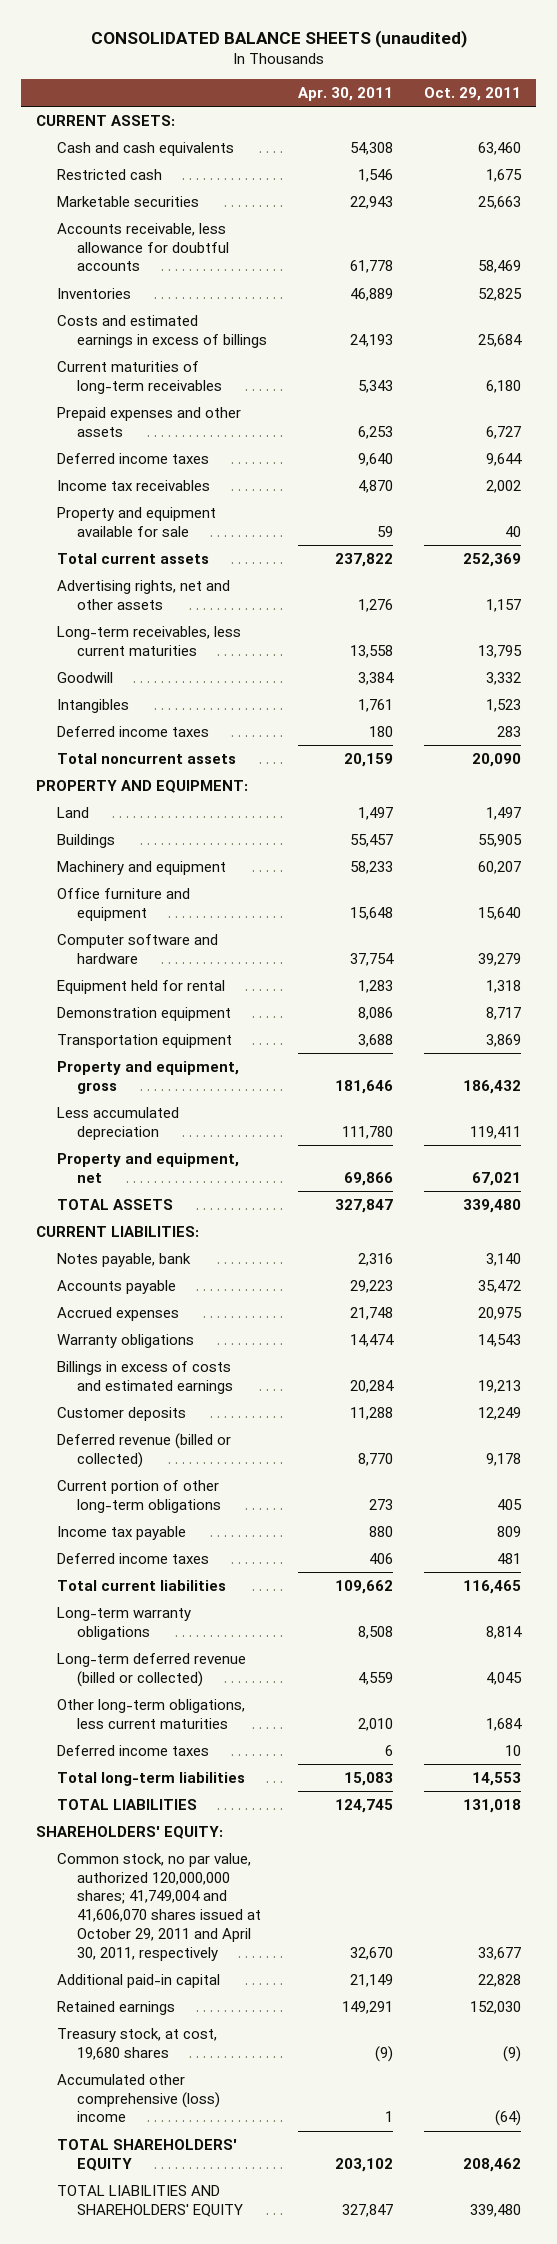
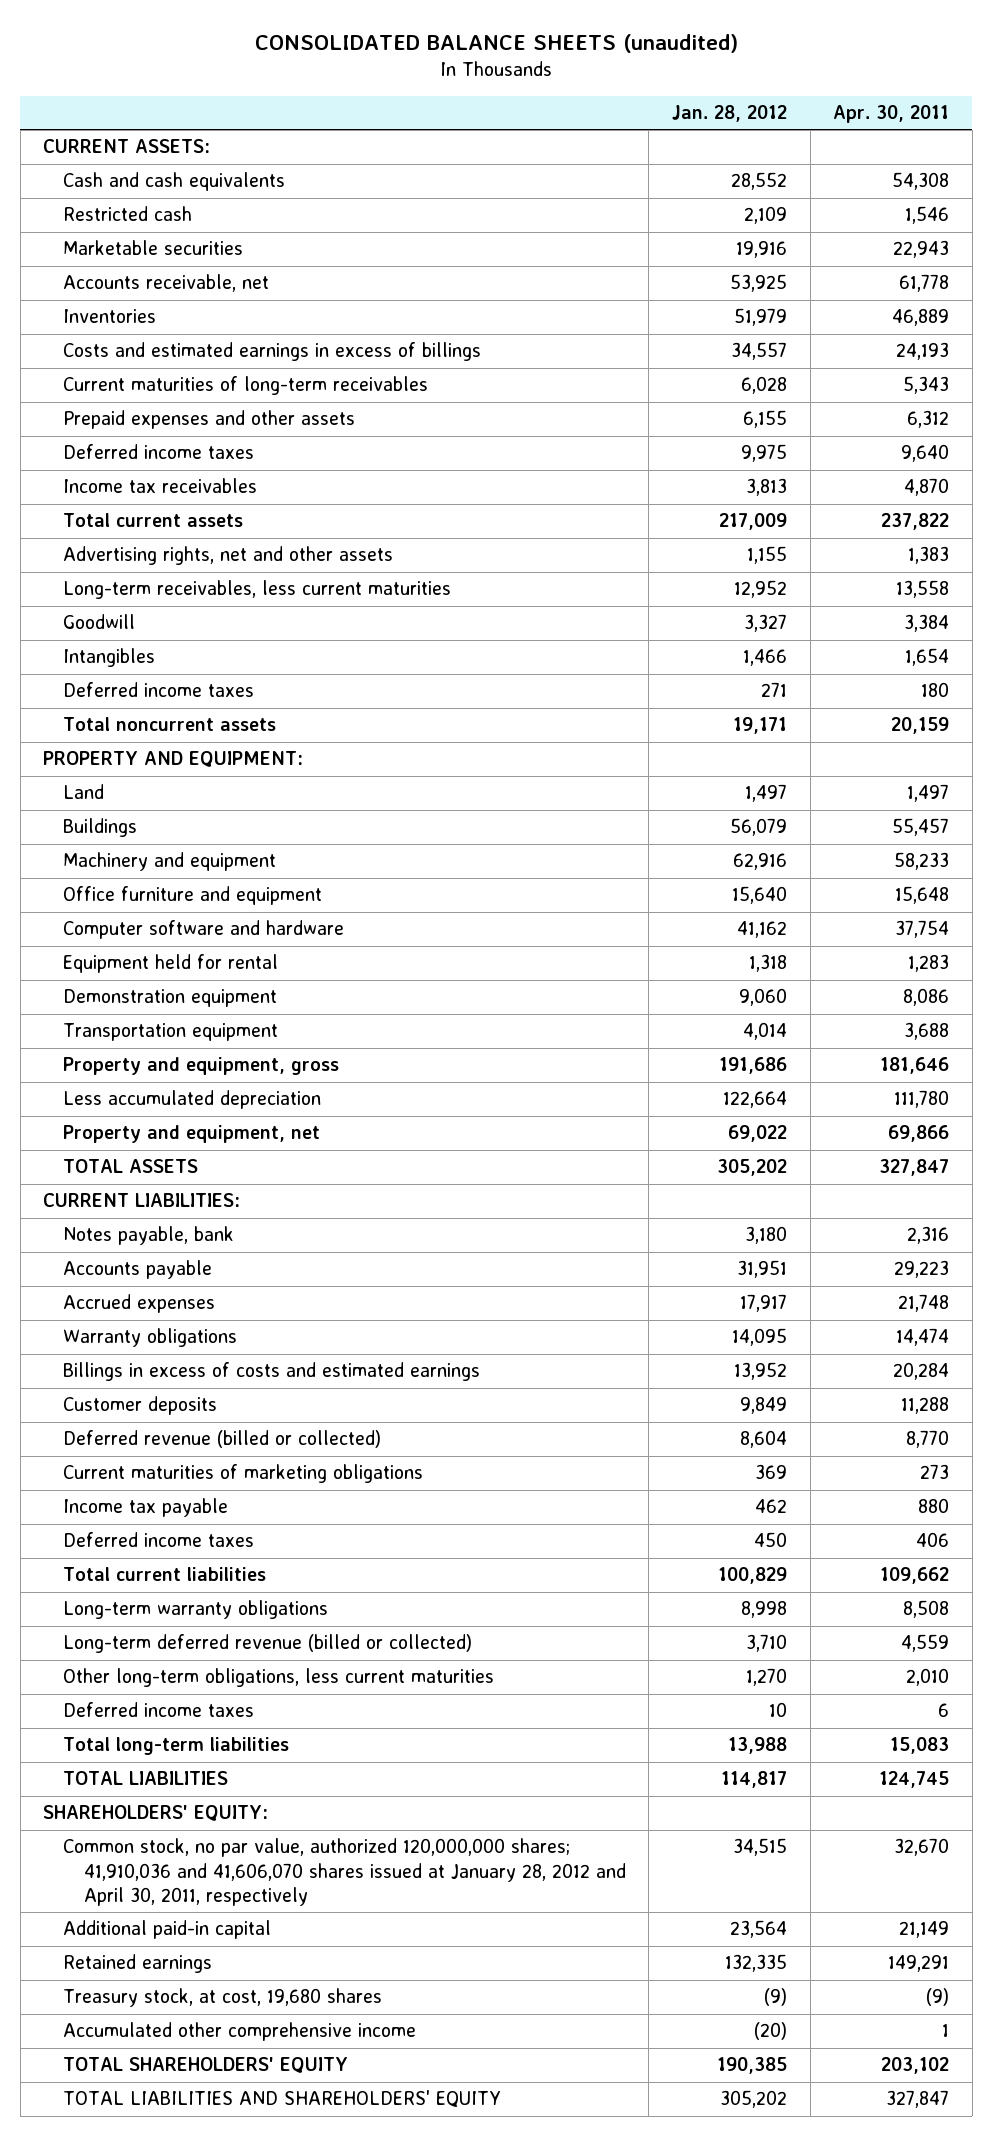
- | Apr. 30, 2011 | Oct. 29, 2011
+ | Jan. 28, 2012 | Apr. 30, 2011
- Accounts receivable, less allowance for doubtful accounts | 61,778 | 58,469
+ Accounts receivable, net | 53,925 | 61,778
- Prepaid expenses and other assets | 6,253 | 6,727
+ Prepaid expenses and other assets | 6,155 | 6,312
- Property and equipment available for sale | 59 | 40
- Advertising rights, net and other assets | 1,276 | 1,157
+ Advertising rights, net and other assets | 1,155 | 1,383
- Intangibles | 1,761 | 1,523
+ Intangibles | 1,466 | 1,654
- Current portion of other long-term obligations | 273 | 405
+ Current maturities of marketing obligations | 369 | 273
- Common stock, no par value, authorized 120,000,000 shares; 41,749,004 and 41,606,070 shares issued at October 29, 2011 and April 30, 2011, respectively | 32,670 | 33,677
+ Common stock, no par value, authorized 120,000,000 shares; 41,910,036 and 41,606,070 shares issued at January 28, 2012 and April 30, 2011, respectively | 34,515 | 32,670
- Accumulated other comprehensive (loss) income | 1 | (64)
+ Accumulated other comprehensive income | (20) | 1

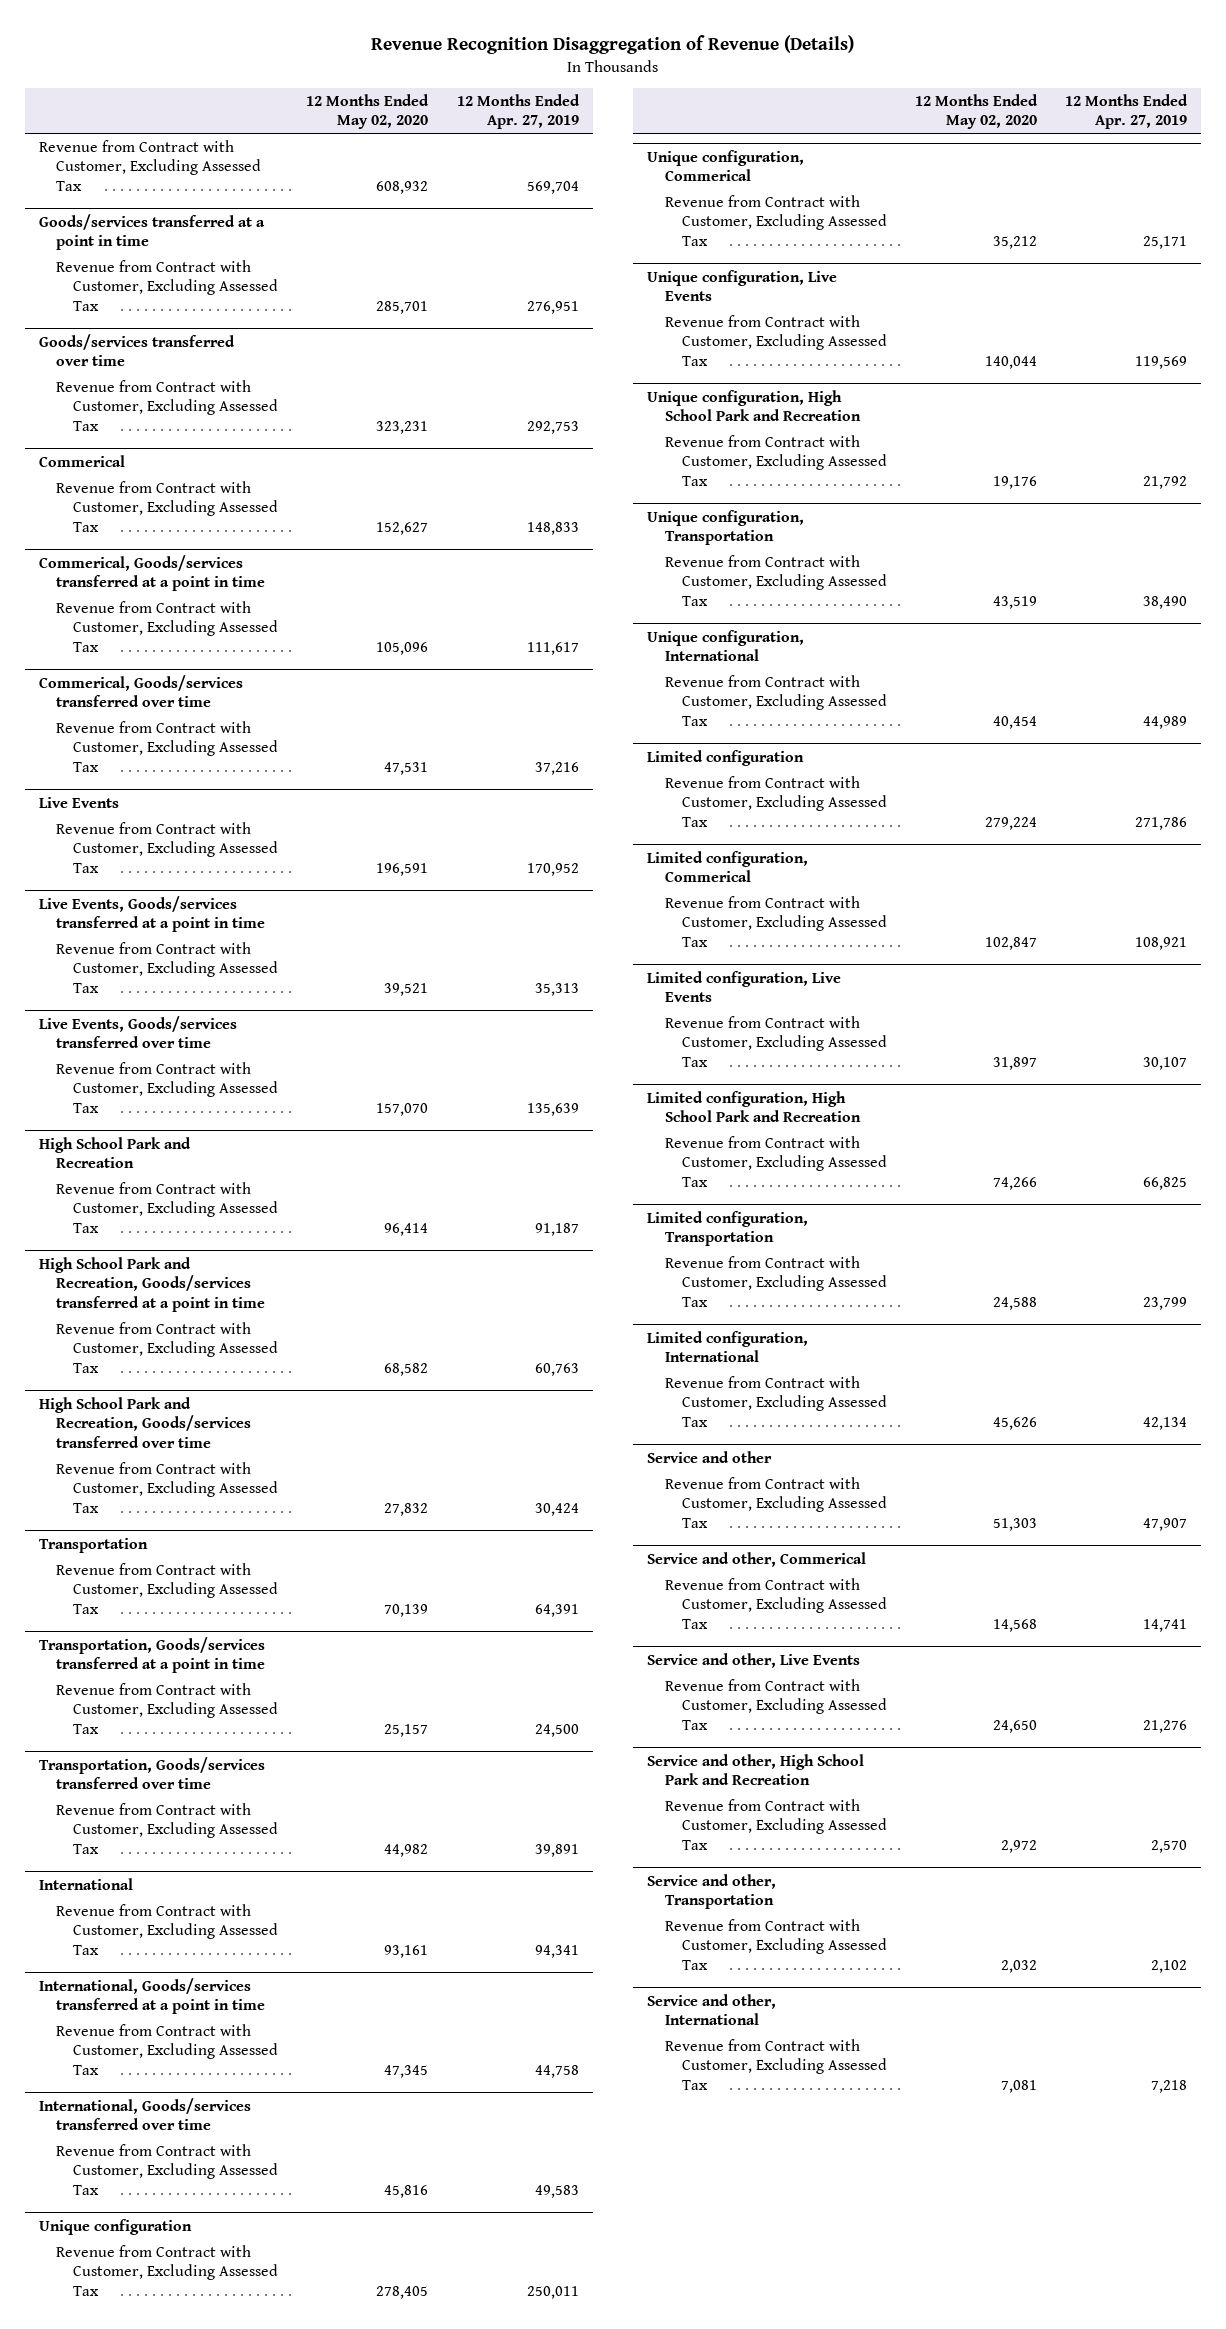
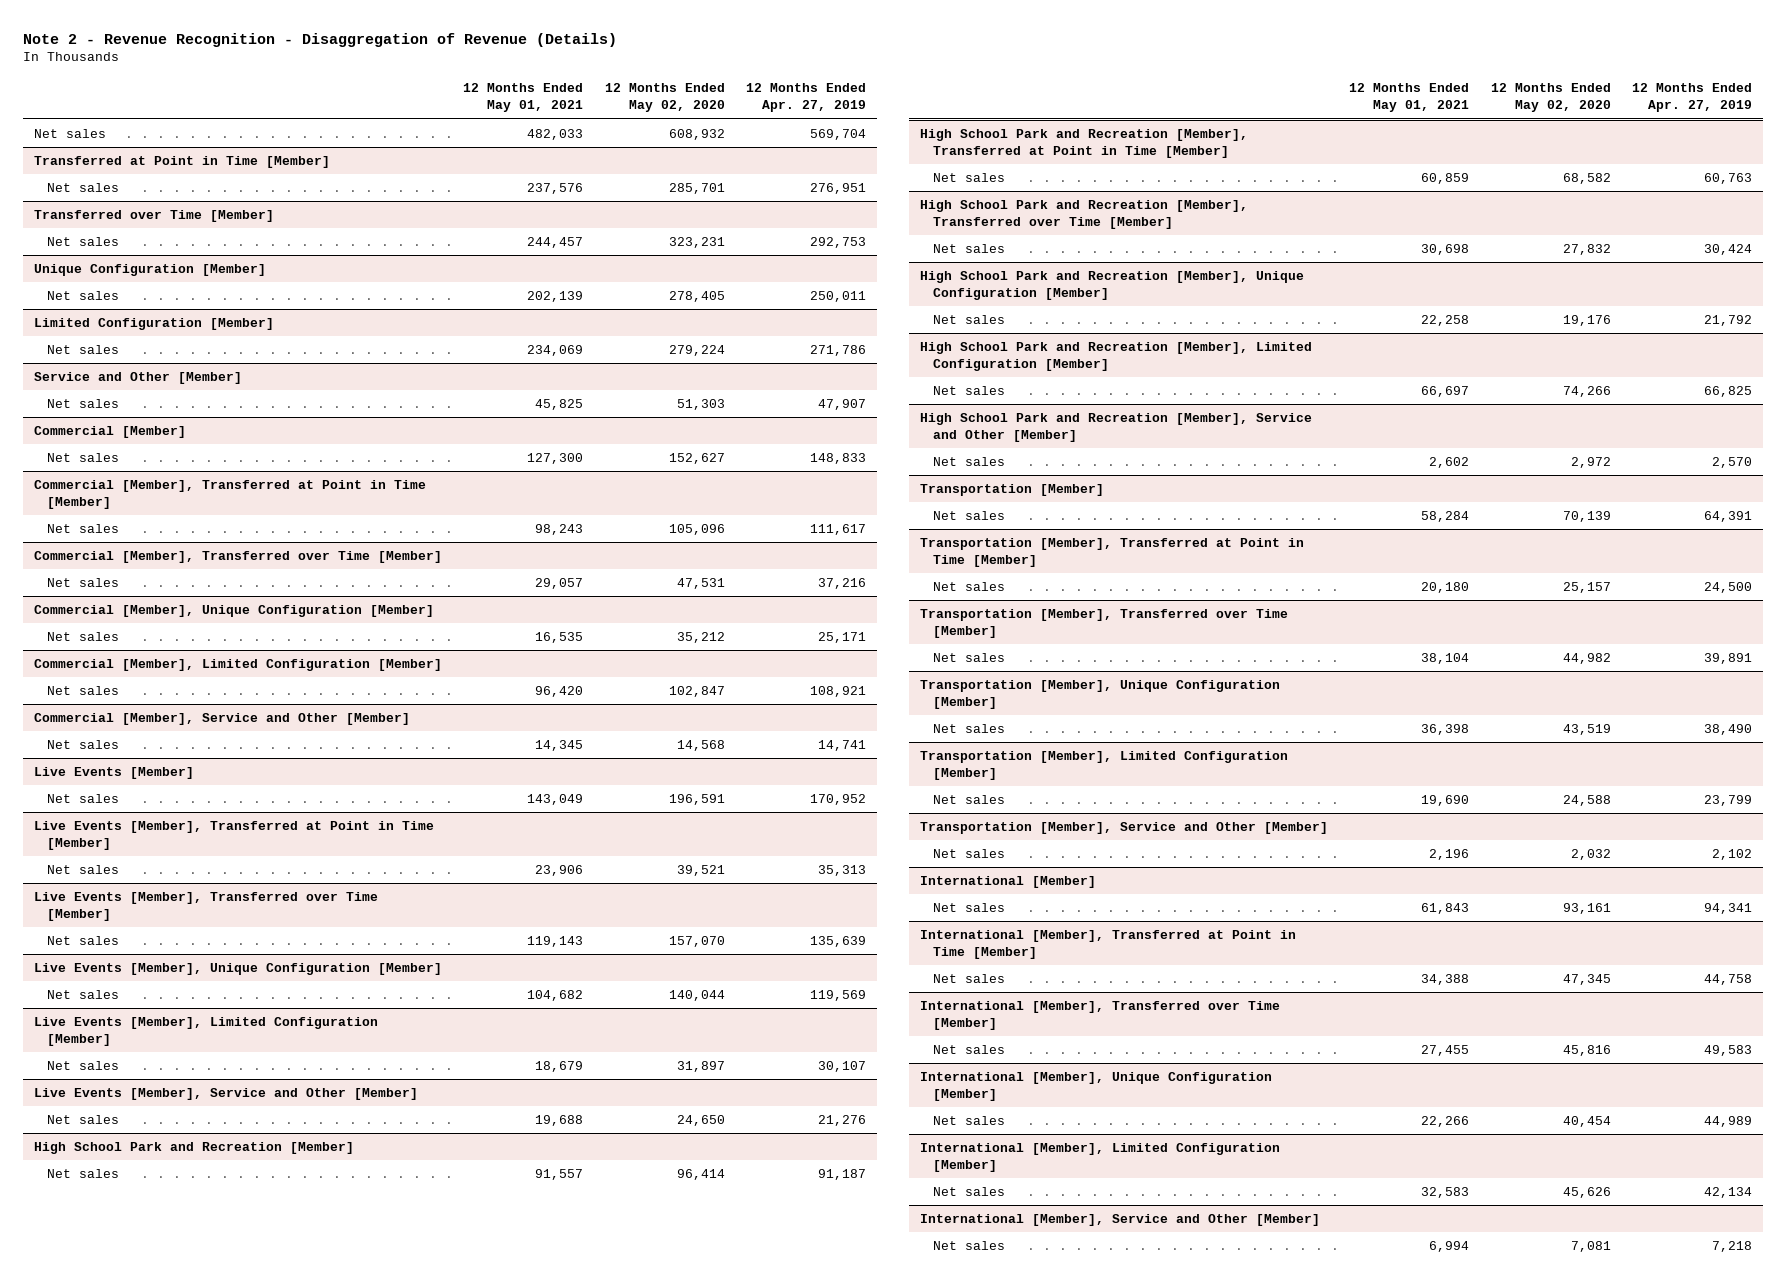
- Revenue Recognition Disaggregation of Revenue (Details)
+ Note 2 - Revenue Recognition - Disaggregation of Revenue (Details)
- | 12 Months Ended May 02, 2020 | 12 Months Ended Apr. 27, 2019
+ | 12 Months Ended May 01, 2021 | 12 Months Ended May 02, 2020 | 12 Months Ended Apr. 27, 2019
- Revenue from Contract with Customer, Excluding Assessed Tax | 608,932 | 569,704
- Goods/services transferred at a point in time
- Revenue from Contract with Customer, Excluding Assessed Tax | 285,701 | 276,951
- Goods/services transferred over time
- Revenue from Contract with Customer, Excluding Assessed Tax | 323,231 | 292,753
- Commerical
- Revenue from Contract with Customer, Excluding Assessed Tax | 152,627 | 148,833
- Commerical, Goods/services transferred at a point in time
- Revenue from Contract with Customer, Excluding Assessed Tax | 105,096 | 111,617
- Commerical, Goods/services transferred over time
- Revenue from Contract with Customer, Excluding Assessed Tax | 47,531 | 37,216
- Live Events
- Revenue from Contract with Customer, Excluding Assessed Tax | 196,591 | 170,952
- Live Events, Goods/services transferred at a point in time
- Revenue from Contract with Customer, Excluding Assessed Tax | 39,521 | 35,313
- Live Events, Goods/services transferred over time
- Revenue from Contract with Customer, Excluding Assessed Tax | 157,070 | 135,639
- High School Park and Recreation
- Revenue from Contract with Customer, Excluding Assessed Tax | 96,414 | 91,187
- High School Park and Recreation, Goods/services transferred at a point in time
- Revenue from Contract with Customer, Excluding Assessed Tax | 68,582 | 60,763
- High School Park and Recreation, Goods/services transferred over time
- Revenue from Contract with Customer, Excluding Assessed Tax | 27,832 | 30,424
- Transportation
- Revenue from Contract with Customer, Excluding Assessed Tax | 70,139 | 64,391
- Transportation, Goods/services transferred at a point in time
- Revenue from Contract with Customer, Excluding Assessed Tax | 25,157 | 24,500
- Transportation, Goods/services transferred over time
- Revenue from Contract with Customer, Excluding Assessed Tax | 44,982 | 39,891
- International
- Revenue from Contract with Customer, Excluding Assessed Tax | 93,161 | 94,341
- International, Goods/services transferred at a point in time
- Revenue from Contract with Customer, Excluding Assessed Tax | 47,345 | 44,758
- International, Goods/services transferred over time
- Revenue from Contract with Customer, Excluding Assessed Tax | 45,816 | 49,583
- Unique configuration
- Revenue from Contract with Customer, Excluding Assessed Tax | 278,405 | 250,011
- Unique configuration, Commerical
- Revenue from Contract with Customer, Excluding Assessed Tax | 35,212 | 25,171
- Unique configuration, Live Events
- Revenue from Contract with Customer, Excluding Assessed Tax | 140,044 | 119,569
- Unique configuration, High School Park and Recreation
- Revenue from Contract with Customer, Excluding Assessed Tax | 19,176 | 21,792
- Unique configuration, Transportation
- Revenue from Contract with Customer, Excluding Assessed Tax | 43,519 | 38,490
- Unique configuration, International
- Revenue from Contract with Customer, Excluding Assessed Tax | 40,454 | 44,989
- Limited configuration
- Revenue from Contract with Customer, Excluding Assessed Tax | 279,224 | 271,786
- Limited configuration, Commerical
- Revenue from Contract with Customer, Excluding Assessed Tax | 102,847 | 108,921
- Limited configuration, Live Events
- Revenue from Contract with Customer, Excluding Assessed Tax | 31,897 | 30,107
- Limited configuration, High School Park and Recreation
- Revenue from Contract with Customer, Excluding Assessed Tax | 74,266 | 66,825
- Limited configuration, Transportation
- Revenue from Contract with Customer, Excluding Assessed Tax | 24,588 | 23,799
- Limited configuration, International
- Revenue from Contract with Customer, Excluding Assessed Tax | 45,626 | 42,134
- Service and other
- Revenue from Contract with Customer, Excluding Assessed Tax | 51,303 | 47,907
- Service and other, Commerical
- Revenue from Contract with Customer, Excluding Assessed Tax | 14,568 | 14,741
- Service and other, Live Events
- Revenue from Contract with Customer, Excluding Assessed Tax | 24,650 | 21,276
- Service and other, High School Park and Recreation
- Revenue from Contract with Customer, Excluding Assessed Tax | 2,972 | 2,570
- Service and other, Transportation
- Revenue from Contract with Customer, Excluding Assessed Tax | 2,032 | 2,102
- Service and other, International
- Revenue from Contract with Customer, Excluding Assessed Tax | 7,081 | 7,218
+ Net sales | 482,033 | 608,932 | 569,704
+ Transferred at Point in Time [Member]
+ Net sales | 237,576 | 285,701 | 276,951
+ Transferred over Time [Member]
+ Net sales | 244,457 | 323,231 | 292,753
+ Unique Configuration [Member]
+ Net sales | 202,139 | 278,405 | 250,011
+ Limited Configuration [Member]
+ Net sales | 234,069 | 279,224 | 271,786
+ Service and Other [Member]
+ Net sales | 45,825 | 51,303 | 47,907
+ Commercial [Member]
+ Net sales | 127,300 | 152,627 | 148,833
+ Commercial [Member], Transferred at Point in Time [Member]
+ Net sales | 98,243 | 105,096 | 111,617
+ Commercial [Member], Transferred over Time [Member]
+ Net sales | 29,057 | 47,531 | 37,216
+ Commercial [Member], Unique Configuration [Member]
+ Net sales | 16,535 | 35,212 | 25,171
+ Commercial [Member], Limited Configuration [Member]
+ Net sales | 96,420 | 102,847 | 108,921
+ Commercial [Member], Service and Other [Member]
+ Net sales | 14,345 | 14,568 | 14,741
+ Live Events [Member]
+ Net sales | 143,049 | 196,591 | 170,952
+ Live Events [Member], Transferred at Point in Time [Member]
+ Net sales | 23,906 | 39,521 | 35,313
+ Live Events [Member], Transferred over Time [Member]
+ Net sales | 119,143 | 157,070 | 135,639
+ Live Events [Member], Unique Configuration [Member]
+ Net sales | 104,682 | 140,044 | 119,569
+ Live Events [Member], Limited Configuration [Member]
+ Net sales | 18,679 | 31,897 | 30,107
+ Live Events [Member], Service and Other [Member]
+ Net sales | 19,688 | 24,650 | 21,276
+ High School Park and Recreation [Member]
+ Net sales | 91,557 | 96,414 | 91,187
+ High School Park and Recreation [Member], Transferred at Point in Time [Member]
+ Net sales | 60,859 | 68,582 | 60,763
+ High School Park and Recreation [Member], Transferred over Time [Member]
+ Net sales | 30,698 | 27,832 | 30,424
+ High School Park and Recreation [Member], Unique Configuration [Member]
+ Net sales | 22,258 | 19,176 | 21,792
+ High School Park and Recreation [Member], Limited Configuration [Member]
+ Net sales | 66,697 | 74,266 | 66,825
+ High School Park and Recreation [Member], Service and Other [Member]
+ Net sales | 2,602 | 2,972 | 2,570
+ Transportation [Member]
+ Net sales | 58,284 | 70,139 | 64,391
+ Transportation [Member], Transferred at Point in Time [Member]
+ Net sales | 20,180 | 25,157 | 24,500
+ Transportation [Member], Transferred over Time [Member]
+ Net sales | 38,104 | 44,982 | 39,891
+ Transportation [Member], Unique Configuration [Member]
+ Net sales | 36,398 | 43,519 | 38,490
+ Transportation [Member], Limited Configuration [Member]
+ Net sales | 19,690 | 24,588 | 23,799
+ Transportation [Member], Service and Other [Member]
+ Net sales | 2,196 | 2,032 | 2,102
+ International [Member]
+ Net sales | 61,843 | 93,161 | 94,341
+ International [Member], Transferred at Point in Time [Member]
+ Net sales | 34,388 | 47,345 | 44,758
+ International [Member], Transferred over Time [Member]
+ Net sales | 27,455 | 45,816 | 49,583
+ International [Member], Unique Configuration [Member]
+ Net sales | 22,266 | 40,454 | 44,989
+ International [Member], Limited Configuration [Member]
+ Net sales | 32,583 | 45,626 | 42,134
+ International [Member], Service and Other [Member]
+ Net sales | 6,994 | 7,081 | 7,218

